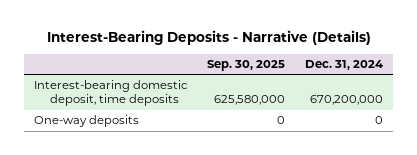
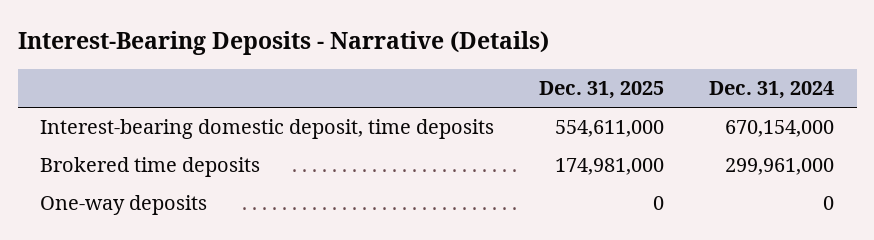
- | Sep. 30, 2025 | Dec. 31, 2024
+ | Dec. 31, 2025 | Dec. 31, 2024
- Interest-bearing domestic deposit, time deposits | 625,580,000 | 670,200,000
+ Interest-bearing domestic deposit, time deposits | 554,611,000 | 670,154,000
+ Brokered time deposits | 174,981,000 | 299,961,000

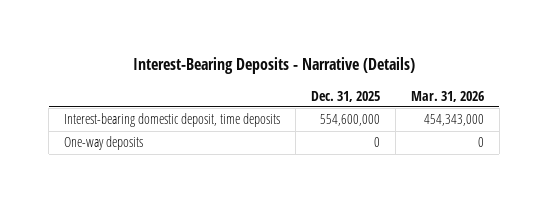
- | Dec. 31, 2025 | Dec. 31, 2024
+ | Dec. 31, 2025 | Mar. 31, 2026
- Interest-bearing domestic deposit, time deposits | 554,611,000 | 670,154,000
- Brokered time deposits | 174,981,000 | 299,961,000
+ Interest-bearing domestic deposit, time deposits | 554,600,000 | 454,343,000

